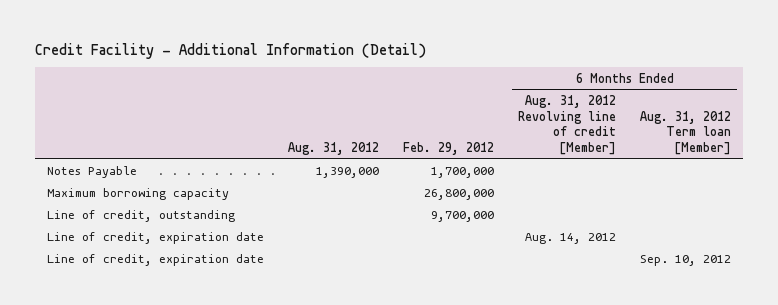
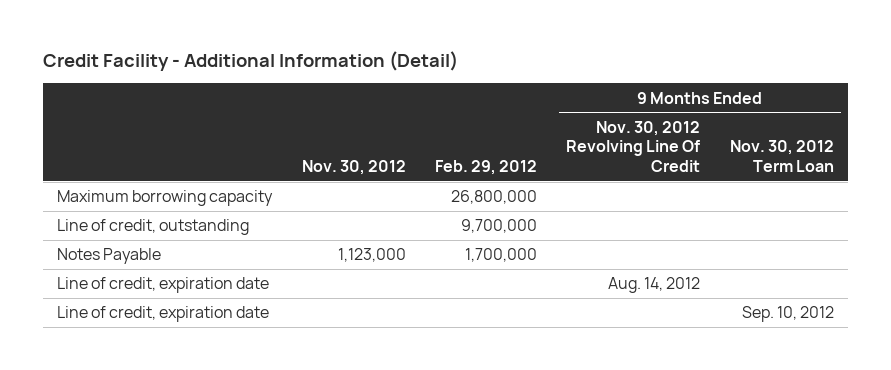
- | Aug. 31, 2012 | Feb. 29, 2012 | 6 Months Ended Aug. 31, 2012 Revolving line of credit [Member] | 6 Months Ended Aug. 31, 2012 Term loan [Member]
+ | Nov. 30, 2012 | Feb. 29, 2012 | 9 Months Ended Nov. 30, 2012 Revolving Line Of Credit | 9 Months Ended Nov. 30, 2012 Term Loan
moved down: Notes Payable | 1,123,000 | 1,700,000 | |

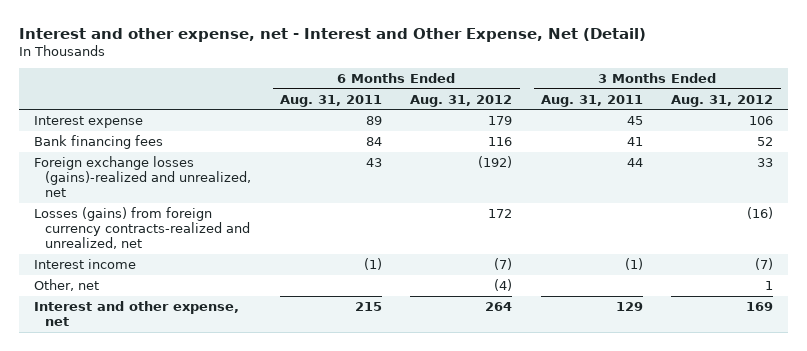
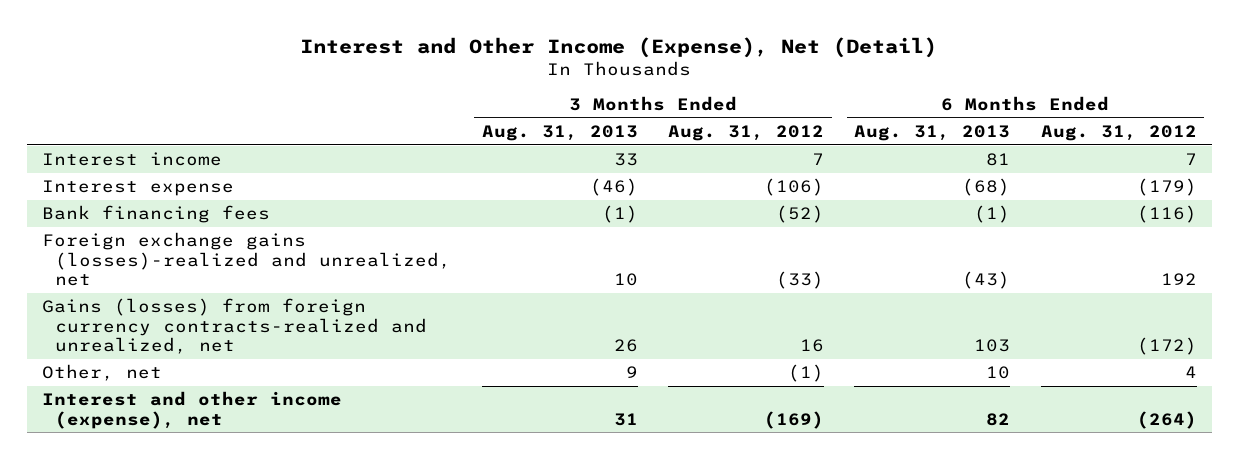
- Interest and other expense, net - Interest and Other Expense, Net (Detail)
+ Interest and Other Income (Expense), Net (Detail)
- | 6 Months Ended Aug. 31, 2011 | 6 Months Ended Aug. 31, 2012 | 3 Months Ended Aug. 31, 2011 | 3 Months Ended Aug. 31, 2012
+ | 3 Months Ended Aug. 31, 2013 | 3 Months Ended Aug. 31, 2012 | 6 Months Ended Aug. 31, 2013 | 6 Months Ended Aug. 31, 2012
- Interest expense | 89 | 179 | 45 | 106
- Bank financing fees | 84 | 116 | 41 | 52
- Foreign exchange losses (gains)-realized and unrealized, net | 43 | (192) | 44 | 33
- Losses (gains) from foreign currency contracts-realized and unrealized, net | | 172 | | (16)
- Interest income | (1) | (7) | (1) | (7)
- Other, net | | (4) | | 1
- Interest and other expense, net | 215 | 264 | 129 | 169
+ Interest income | 33 | 7 | 81 | 7
+ Interest expense | (46) | (106) | (68) | (179)
+ Bank financing fees | (1) | (52) | (1) | (116)
+ Foreign exchange gains (losses)-realized and unrealized, net | 10 | (33) | (43) | 192
+ Gains (losses) from foreign currency contracts-realized and unrealized, net | 26 | 16 | 103 | (172)
+ Other, net | 9 | (1) | 10 | 4
+ Interest and other income (expense), net | 31 | (169) | 82 | (264)

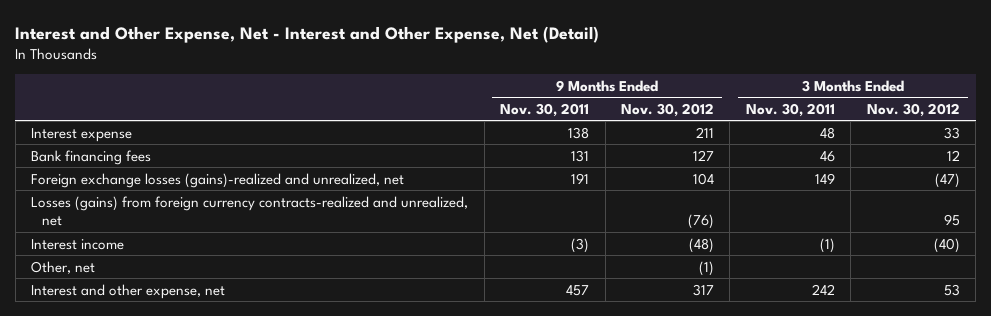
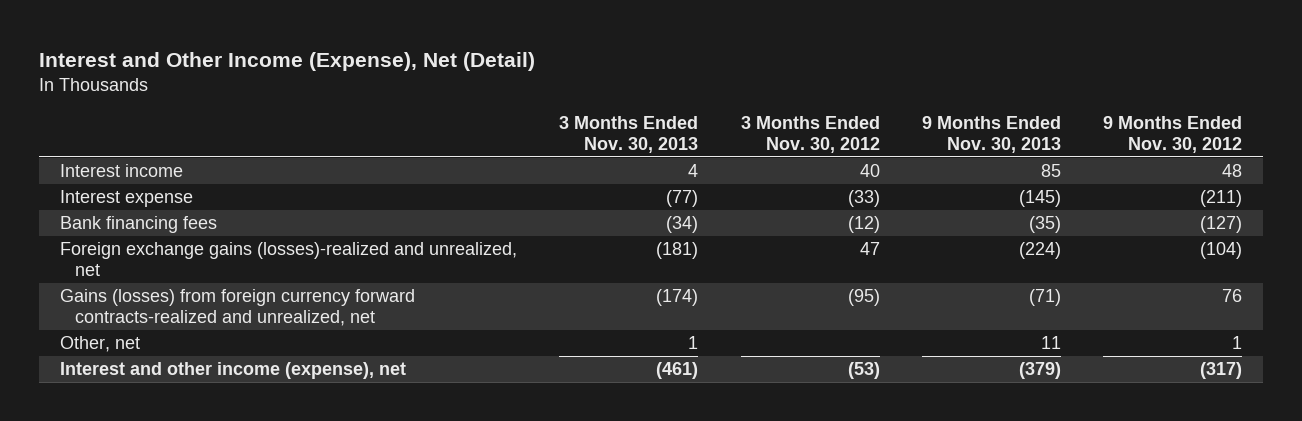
- Interest and Other Expense, Net - Interest and Other Expense, Net (Detail)
+ Interest and Other Income (Expense), Net (Detail)
- | 9 Months Ended Nov. 30, 2011 | 9 Months Ended Nov. 30, 2012 | 3 Months Ended Nov. 30, 2011 | 3 Months Ended Nov. 30, 2012
+ | 3 Months Ended Nov. 30, 2013 | 3 Months Ended Nov. 30, 2012 | 9 Months Ended Nov. 30, 2013 | 9 Months Ended Nov. 30, 2012
- Interest expense | 138 | 211 | 48 | 33
- Bank financing fees | 131 | 127 | 46 | 12
- Foreign exchange losses (gains)-realized and unrealized, net | 191 | 104 | 149 | (47)
- Losses (gains) from foreign currency contracts-realized and unrealized, net | | (76) | | 95
- Interest income | (3) | (48) | (1) | (40)
- Other, net | | (1) | |
- Interest and other expense, net | 457 | 317 | 242 | 53
+ Interest income | 4 | 40 | 85 | 48
+ Interest expense | (77) | (33) | (145) | (211)
+ Bank financing fees | (34) | (12) | (35) | (127)
+ Foreign exchange gains (losses)-realized and unrealized, net | (181) | 47 | (224) | (104)
+ Gains (losses) from foreign currency forward contracts-realized and unrealized, net | (174) | (95) | (71) | 76
+ Other, net | 1 | | 11 | 1
+ Interest and other income (expense), net | (461) | (53) | (379) | (317)

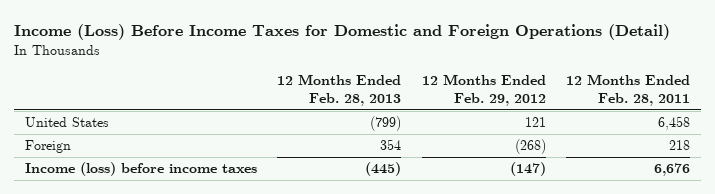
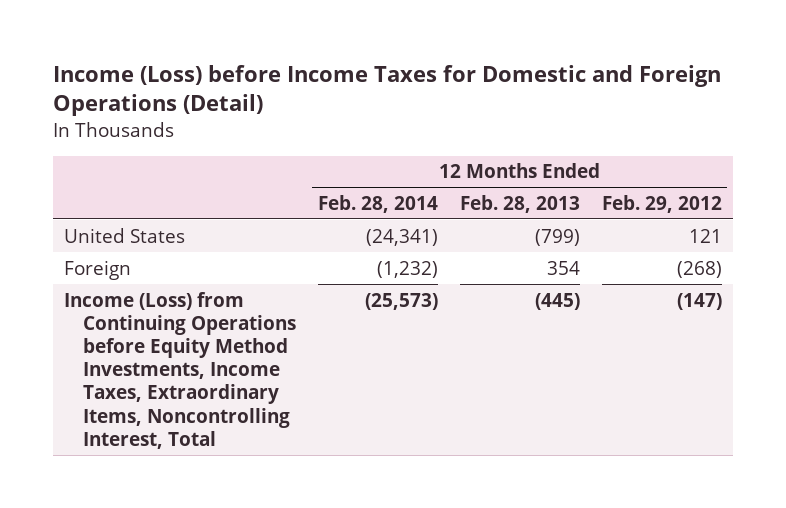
- Income (Loss) Before Income Taxes for Domestic and Foreign Operations (Detail)
+ Income (Loss) before Income Taxes for Domestic and Foreign Operations (Detail)
- | 12 Months Ended Feb. 28, 2013 | 12 Months Ended Feb. 29, 2012 | 12 Months Ended Feb. 28, 2011
+ | 12 Months Ended Feb. 28, 2014 | 12 Months Ended Feb. 28, 2013 | 12 Months Ended Feb. 29, 2012
- Income (loss) before income taxes | (445) | (147) | 6,676
+ Income (Loss) from Continuing Operations before Equity Method Investments, Income Taxes, Extraordinary Items, Noncontrolling Interest, Total | (25,573) | (445) | (147)

